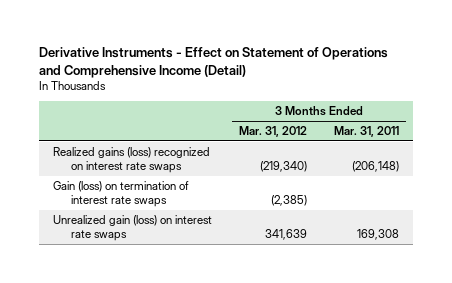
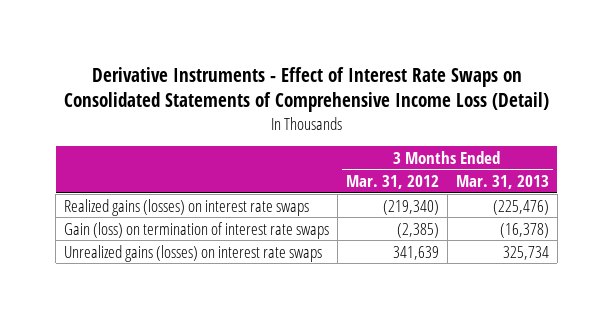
- Derivative Instruments - Effect on Statement of Operations and Comprehensive Income (Detail)
+ Derivative Instruments - Effect of Interest Rate Swaps on Consolidated Statements of Comprehensive Income Loss (Detail)
- | 3 Months Ended Mar. 31, 2012 | 3 Months Ended Mar. 31, 2011
+ | 3 Months Ended Mar. 31, 2012 | 3 Months Ended Mar. 31, 2013
- Realized gains (loss) recognized on interest rate swaps | (219,340) | (206,148)
+ Realized gains (losses) on interest rate swaps | (219,340) | (225,476)
- Unrealized gain (loss) on interest rate swaps | 341,639 | 169,308
+ Unrealized gains (losses) on interest rate swaps | 341,639 | 325,734

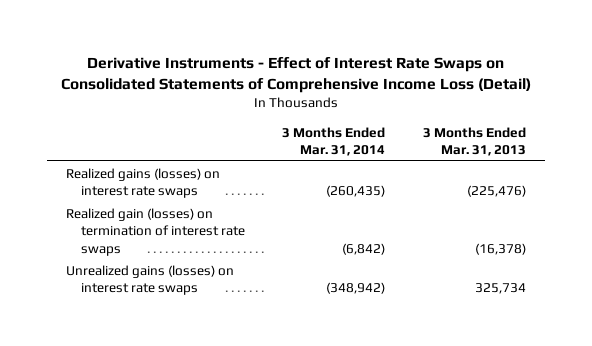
- | 3 Months Ended Mar. 31, 2012 | 3 Months Ended Mar. 31, 2013
+ | 3 Months Ended Mar. 31, 2014 | 3 Months Ended Mar. 31, 2013
- Gain (loss) on termination of interest rate swaps | (2,385) | (16,378)
+ Realized gain (losses) on termination of interest rate swaps | (6,842) | (16,378)

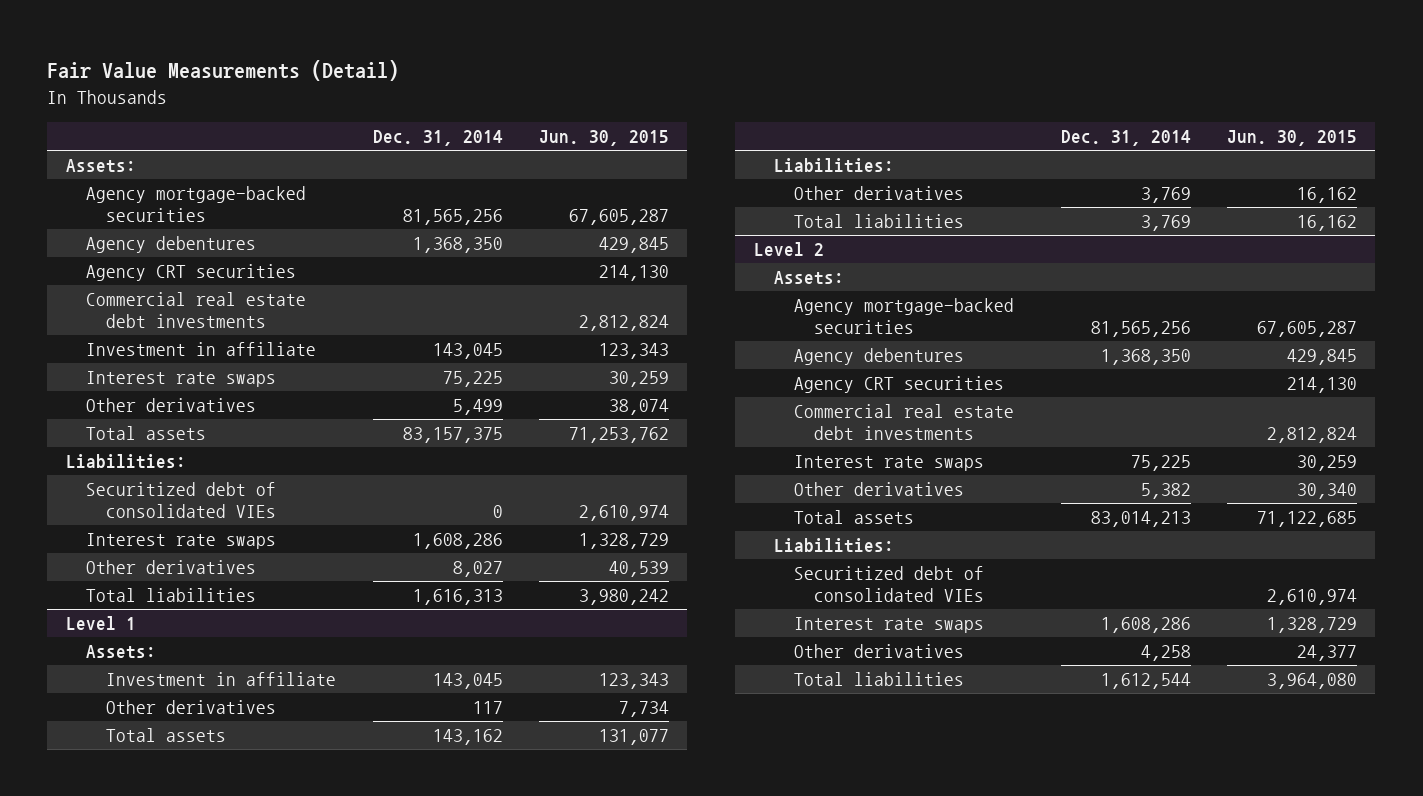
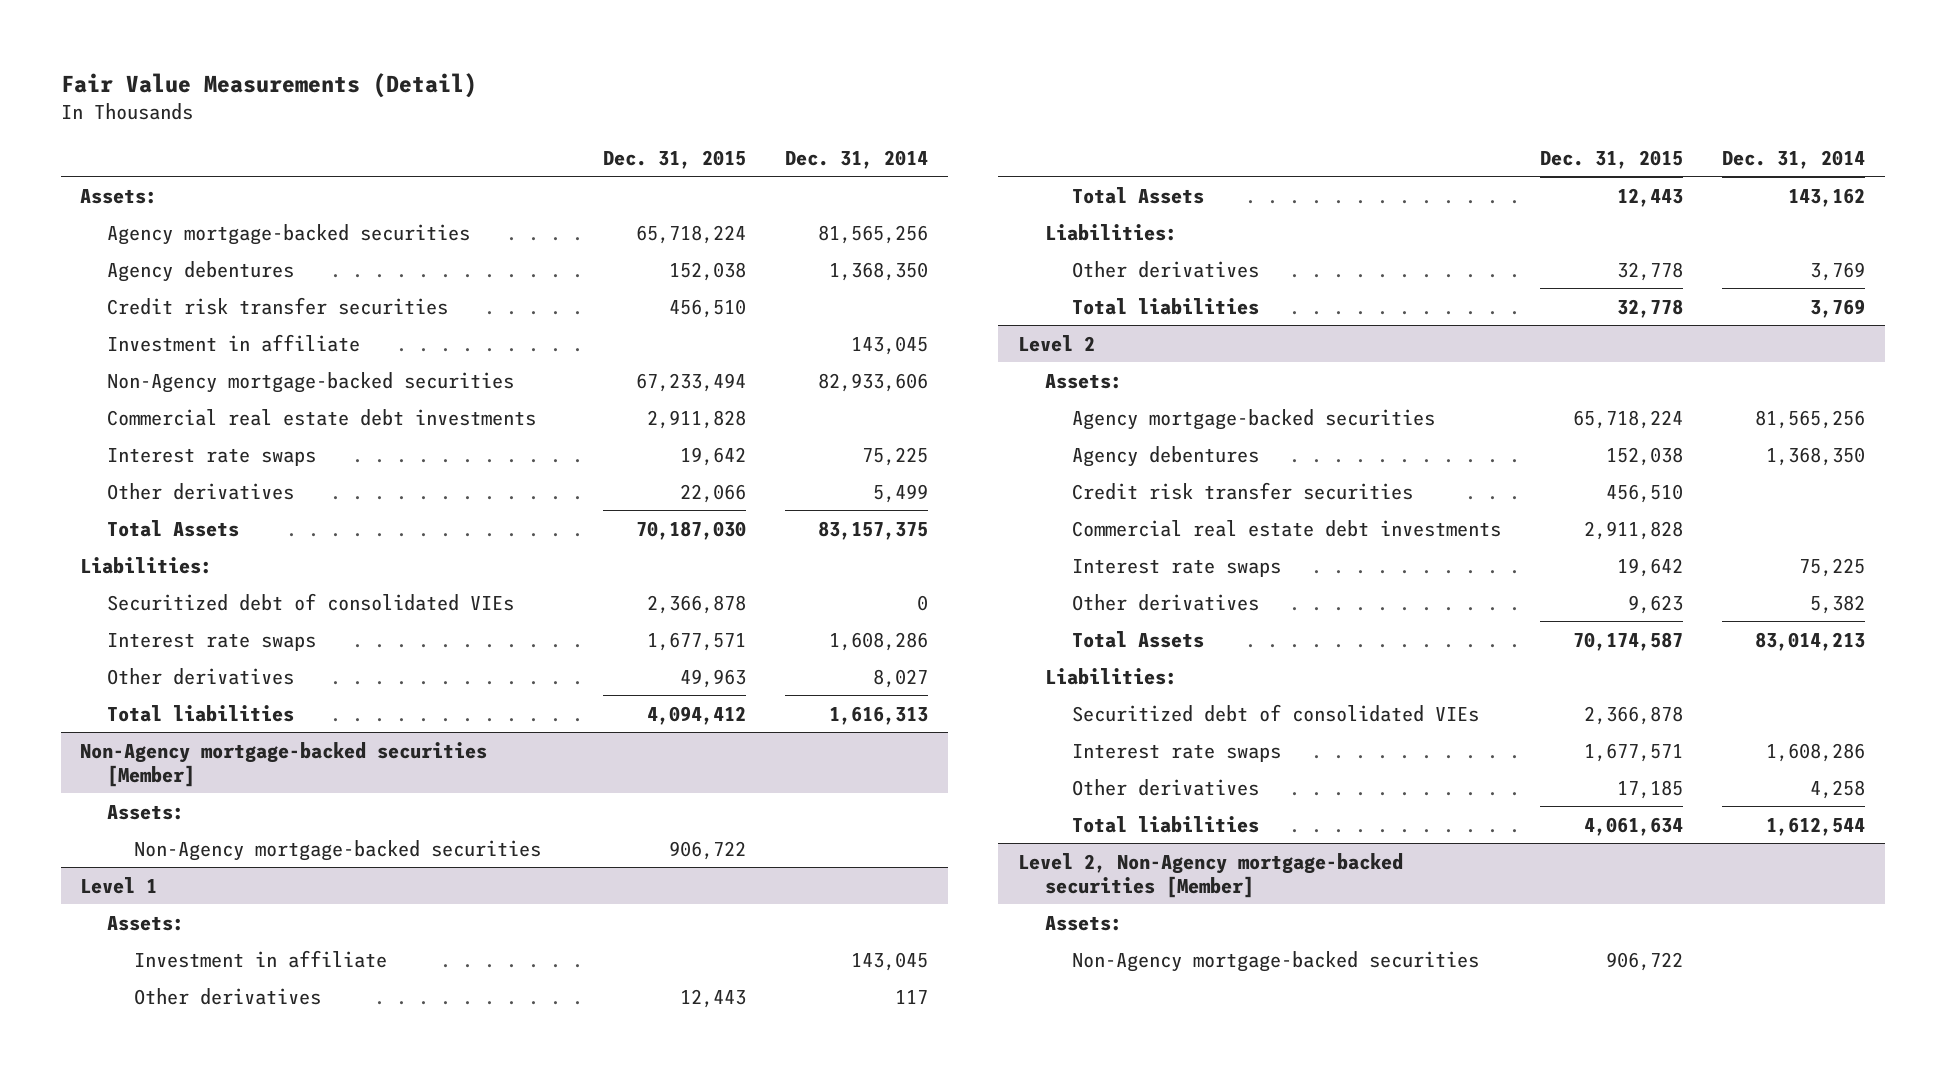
- | Dec. 31, 2014 | Jun. 30, 2015
+ | Dec. 31, 2015 | Dec. 31, 2014
- Agency CRT securities | | 214,130
+ Credit risk transfer securities | 456,510 |
+ Non-Agency mortgage-backed securities | 67,233,494 | 82,933,606
moved down: Commercial real estate debt investments | 2,911,828 |
- Total assets | 83,157,375 | 71,253,762
+ Total Assets | 70,187,030 | 83,157,375
+ Non-Agency mortgage-backed securities [Member]
+ Assets:
+ Non-Agency mortgage-backed securities | 906,722 |
@ Level 1
- Total assets | 143,162 | 131,077
+ Total Assets | 12,443 | 143,162
@ Level 2
- Agency CRT securities | | 214,130
+ Credit risk transfer securities | 456,510 |
- Total assets | 83,014,213 | 71,122,685
+ Total Assets | 70,174,587 | 83,014,213
+ Level 2, Non-Agency mortgage-backed securities [Member]
+ Assets:
+ Non-Agency mortgage-backed securities | 906,722 |

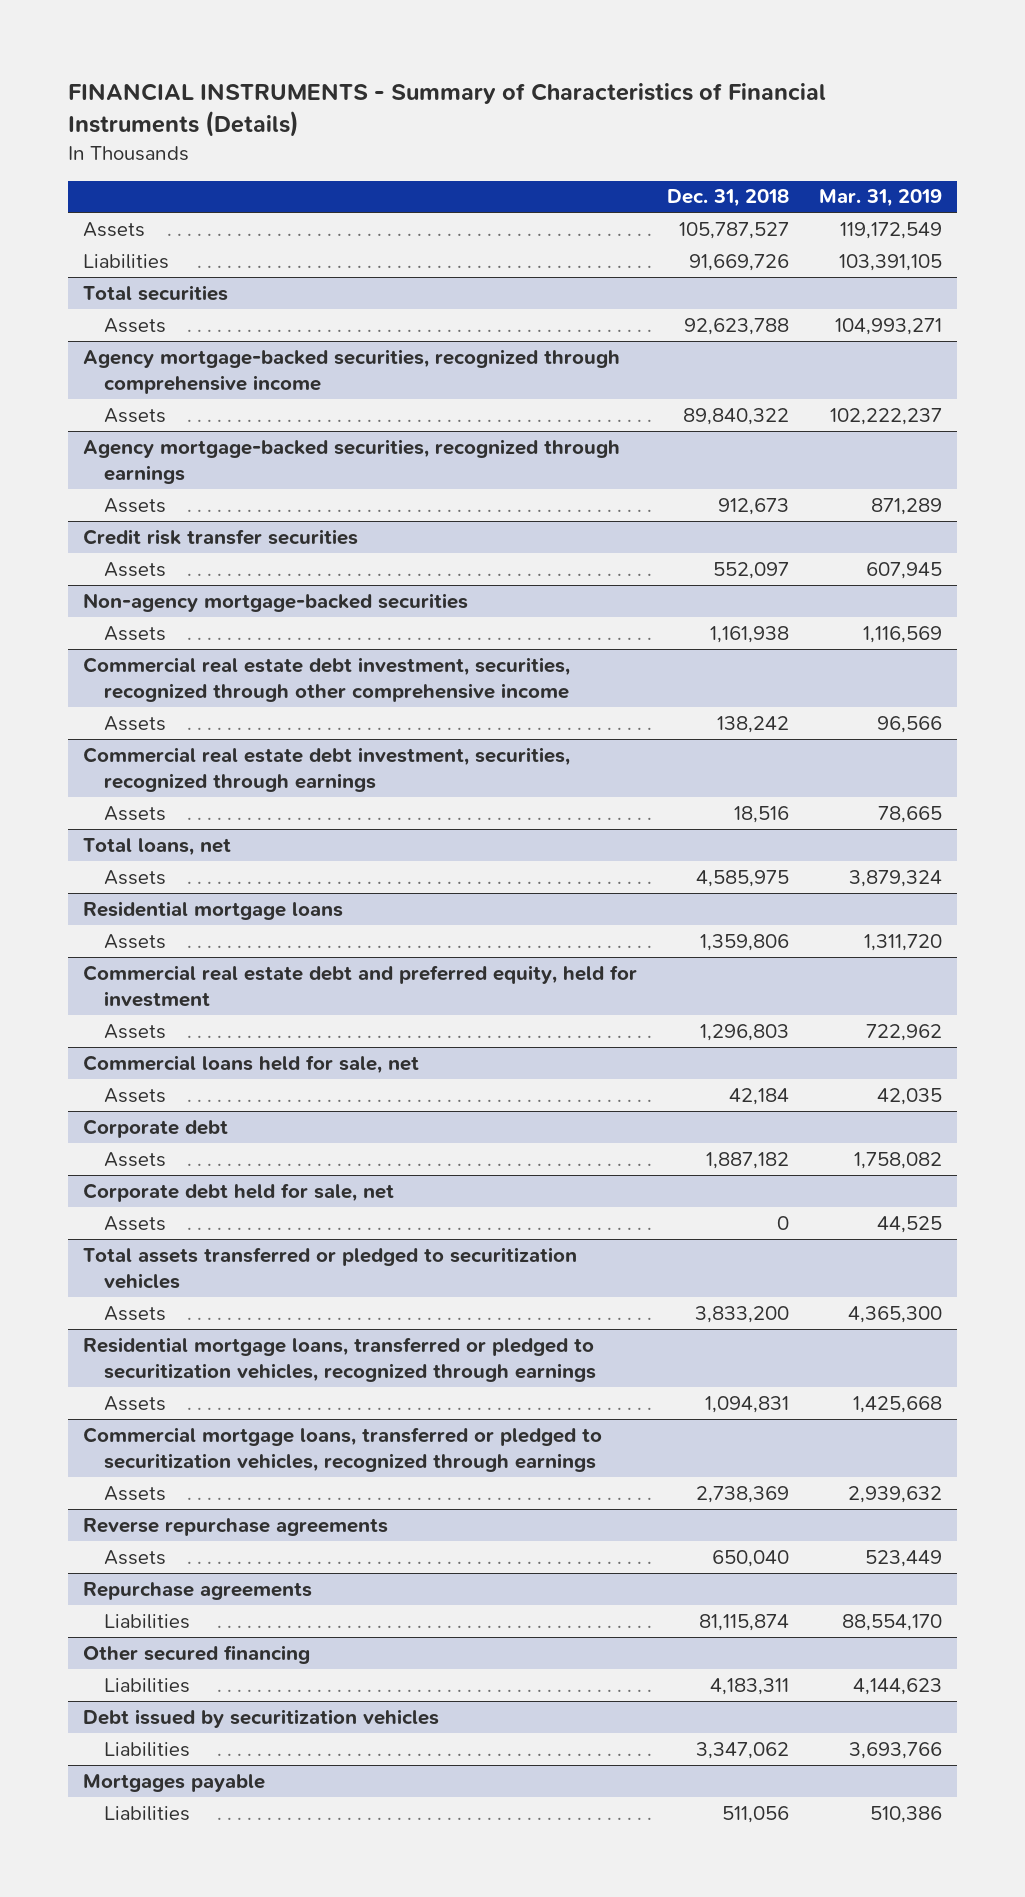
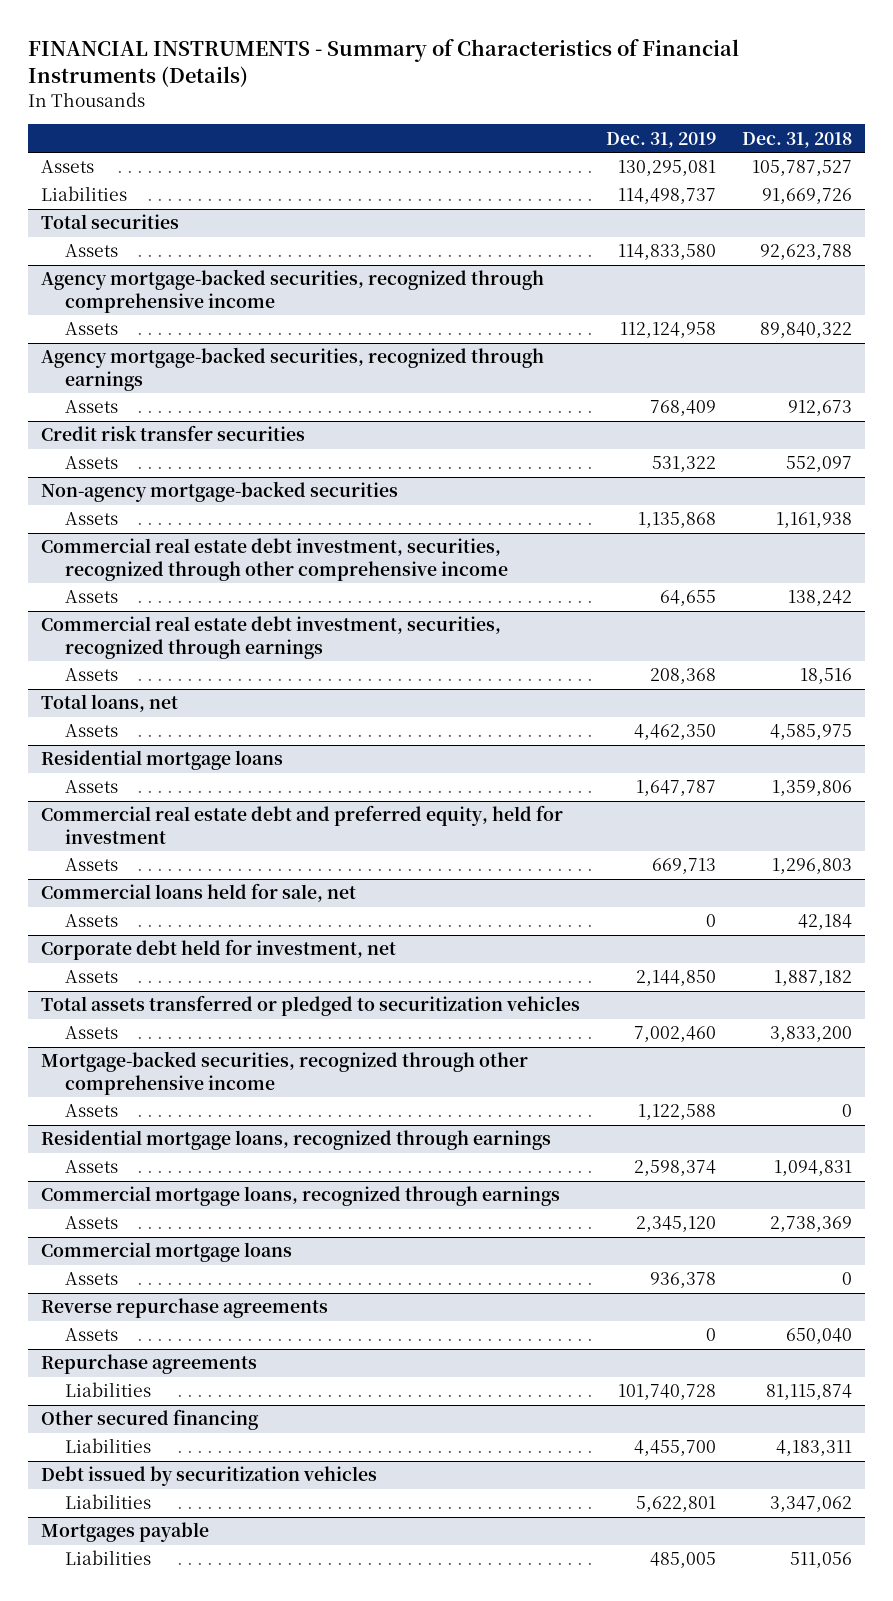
- | Dec. 31, 2018 | Mar. 31, 2019
+ | Dec. 31, 2019 | Dec. 31, 2018
- Corporate debt
+ Corporate debt held for investment, net
- Corporate debt held for sale, net
- Assets | 0 | 44,525
- Residential mortgage loans, transferred or pledged to securitization vehicles, recognized through earnings
+ Mortgage-backed securities, recognized through other comprehensive income
+ Assets | 1,122,588 | 0
+ Residential mortgage loans, recognized through earnings
- Commercial mortgage loans, transferred or pledged to securitization vehicles, recognized through earnings
+ Commercial mortgage loans, recognized through earnings
+ Commercial mortgage loans
+ Assets | 936,378 | 0

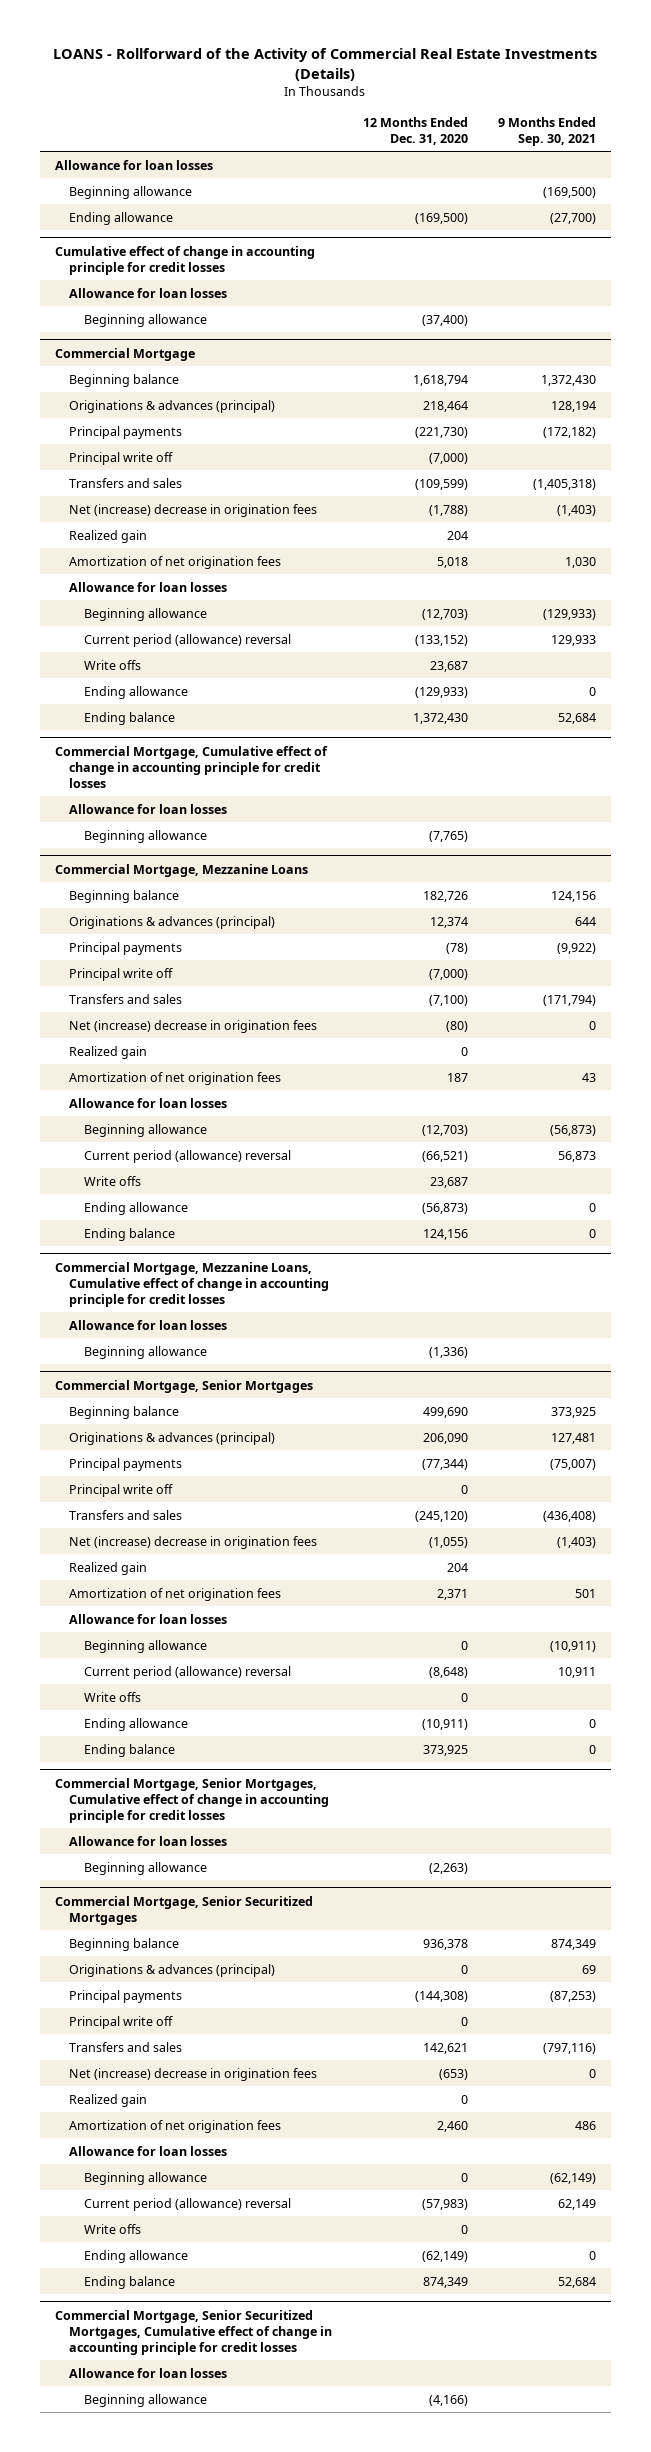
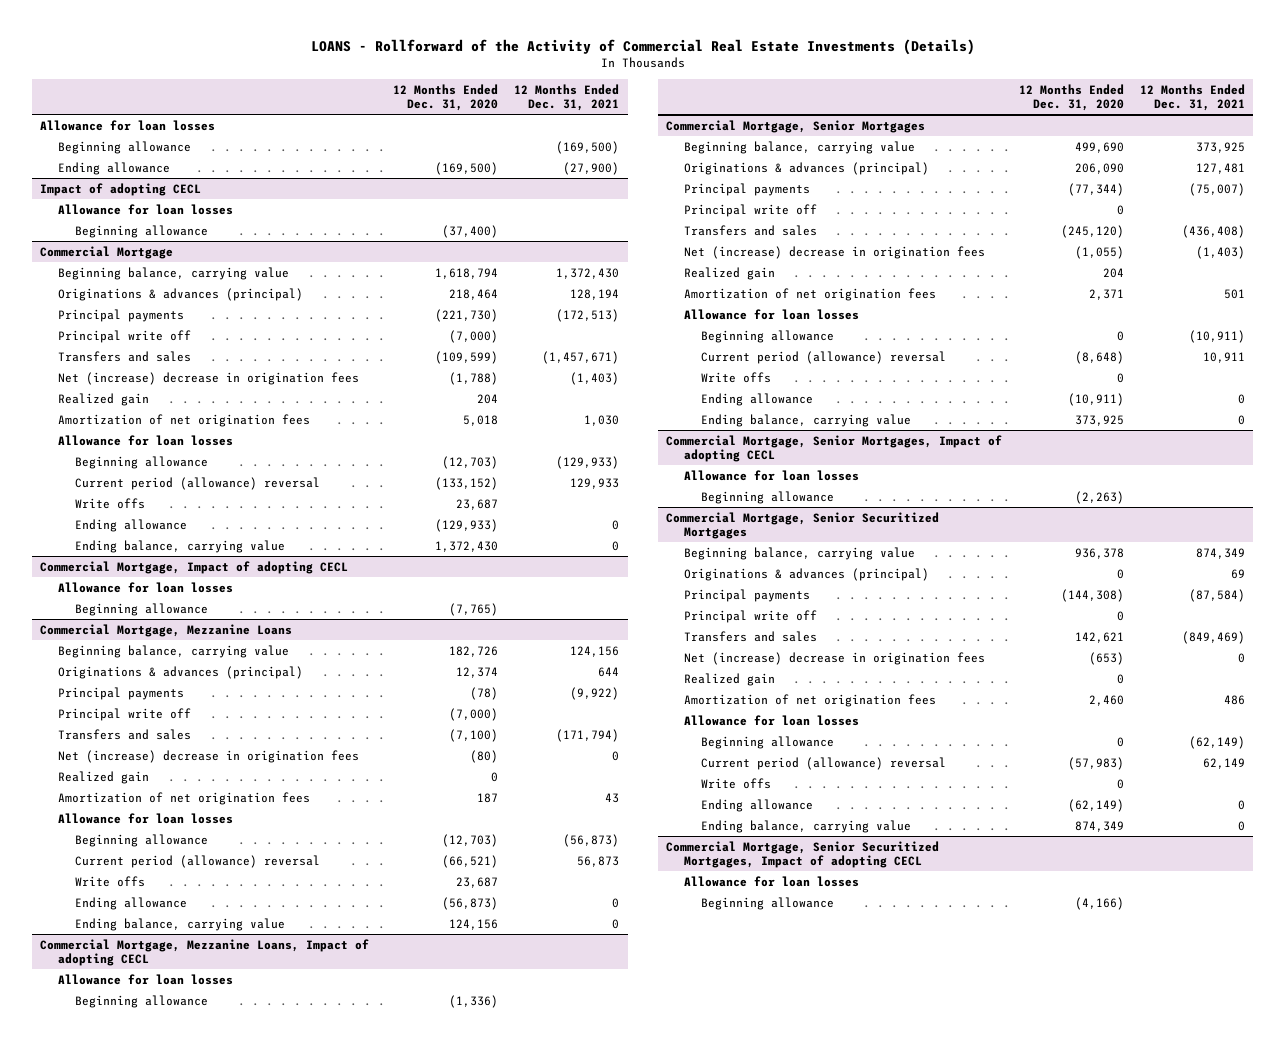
- | 12 Months Ended Dec. 31, 2020 | 9 Months Ended Sep. 30, 2021
+ | 12 Months Ended Dec. 31, 2020 | 12 Months Ended Dec. 31, 2021
- Cumulative effect of change in accounting principle for credit losses
+ Impact of adopting CECL
@ Commercial Mortgage
- Beginning balance | 1,618,794 | 1,372,430
+ Beginning balance, carrying value | 1,618,794 | 1,372,430
- Ending balance | 1,372,430 | 52,684
- Commercial Mortgage, Cumulative effect of change in accounting principle for credit losses
@ Commercial Mortgage
+ Ending balance, carrying value | 1,372,430 | 0
+ Commercial Mortgage, Impact of adopting CECL
@ Commercial Mortgage, Mezzanine Loans
- Beginning balance | 182,726 | 124,156
+ Beginning balance, carrying value | 182,726 | 124,156
- Ending balance | 124,156 | 0
- Commercial Mortgage, Mezzanine Loans, Cumulative effect of change in accounting principle for credit losses
@ Commercial Mortgage, Mezzanine Loans
+ Ending balance, carrying value | 124,156 | 0
+ Commercial Mortgage, Mezzanine Loans, Impact of adopting CECL
@ Commercial Mortgage, Senior Mortgages
- Beginning balance | 499,690 | 373,925
+ Beginning balance, carrying value | 499,690 | 373,925
- Ending balance | 373,925 | 0
- Commercial Mortgage, Senior Mortgages, Cumulative effect of change in accounting principle for credit losses
@ Commercial Mortgage, Senior Mortgages
+ Ending balance, carrying value | 373,925 | 0
+ Commercial Mortgage, Senior Mortgages, Impact of adopting CECL
@ Commercial Mortgage, Senior Securitized Mortgages
- Beginning balance | 936,378 | 874,349
+ Beginning balance, carrying value | 936,378 | 874,349
- Ending balance | 874,349 | 52,684
- Commercial Mortgage, Senior Securitized Mortgages, Cumulative effect of change in accounting principle for credit losses
@ Commercial Mortgage, Senior Securitized Mortgages
+ Ending balance, carrying value | 874,349 | 0
+ Commercial Mortgage, Senior Securitized Mortgages, Impact of adopting CECL

